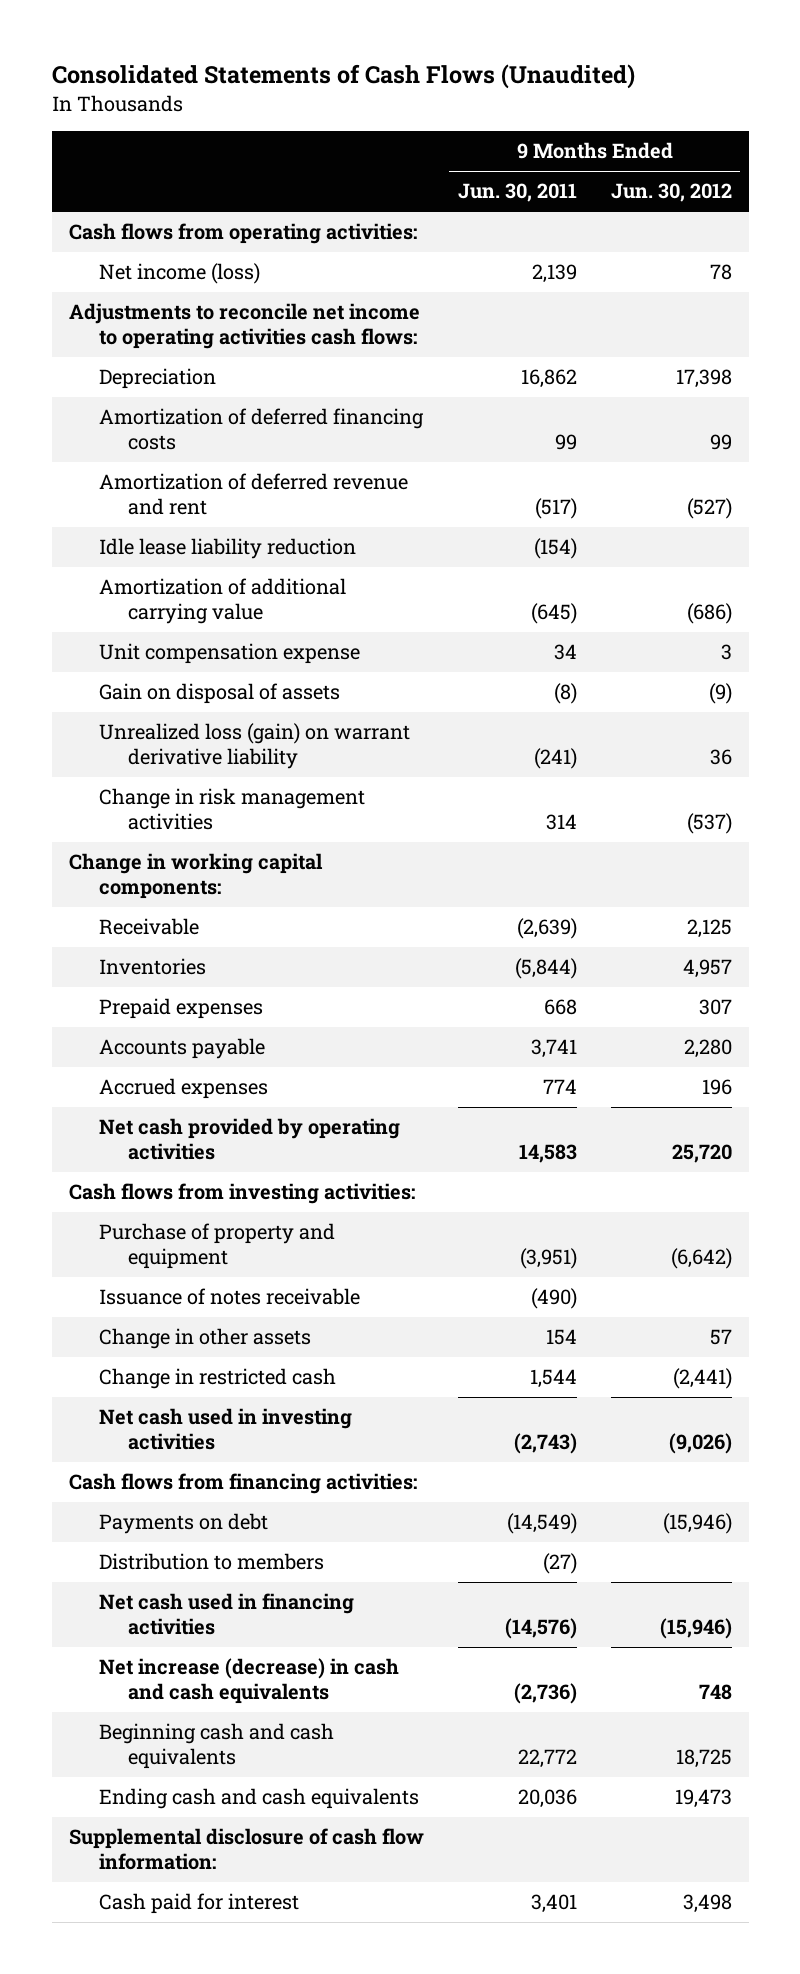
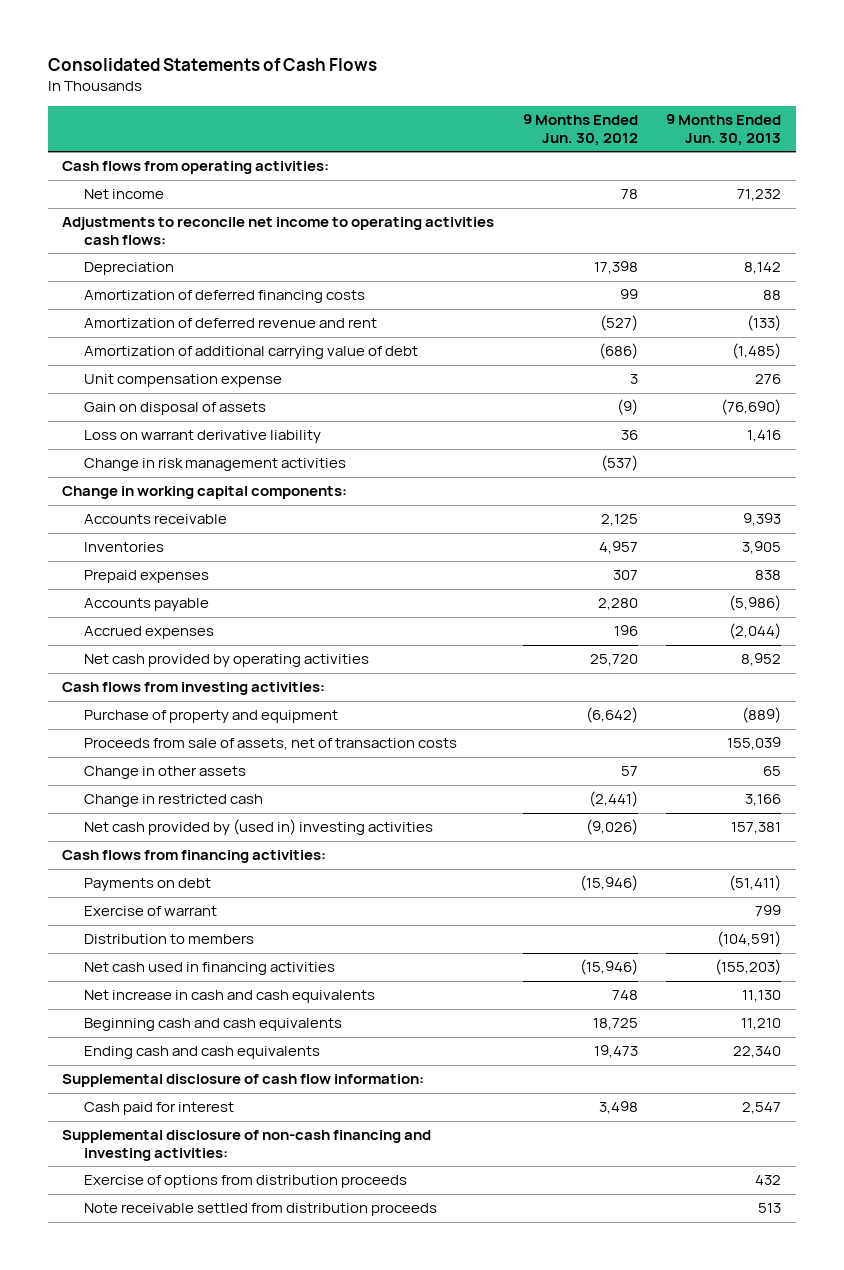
- Consolidated Statements of Cash Flows (Unaudited)
+ Consolidated Statements of Cash Flows
- | 9 Months Ended Jun. 30, 2011 | 9 Months Ended Jun. 30, 2012
+ | 9 Months Ended Jun. 30, 2012 | 9 Months Ended Jun. 30, 2013
- Net income (loss) | 2,139 | 78
+ Net income | 78 | 71,232
- Idle lease liability reduction | (154) |
- Amortization of additional carrying value | (645) | (686)
+ Amortization of additional carrying value of debt | (686) | (1,485)
- Unrealized loss (gain) on warrant derivative liability | (241) | 36
+ Loss on warrant derivative liability | 36 | 1,416
- Receivable | (2,639) | 2,125
+ Accounts receivable | 2,125 | 9,393
- Issuance of notes receivable | (490) |
+ Proceeds from sale of assets, net of transaction costs | | 155,039
- Net cash used in investing activities | (2,743) | (9,026)
+ Net cash provided by (used in) investing activities | (9,026) | 157,381
+ Exercise of warrant | | 799
- Net increase (decrease) in cash and cash equivalents | (2,736) | 748
+ Net increase in cash and cash equivalents | 748 | 11,130
+ Supplemental disclosure of non-cash financing and investing activities:
+ Exercise of options from distribution proceeds | | 432
+ Note receivable settled from distribution proceeds | | 513

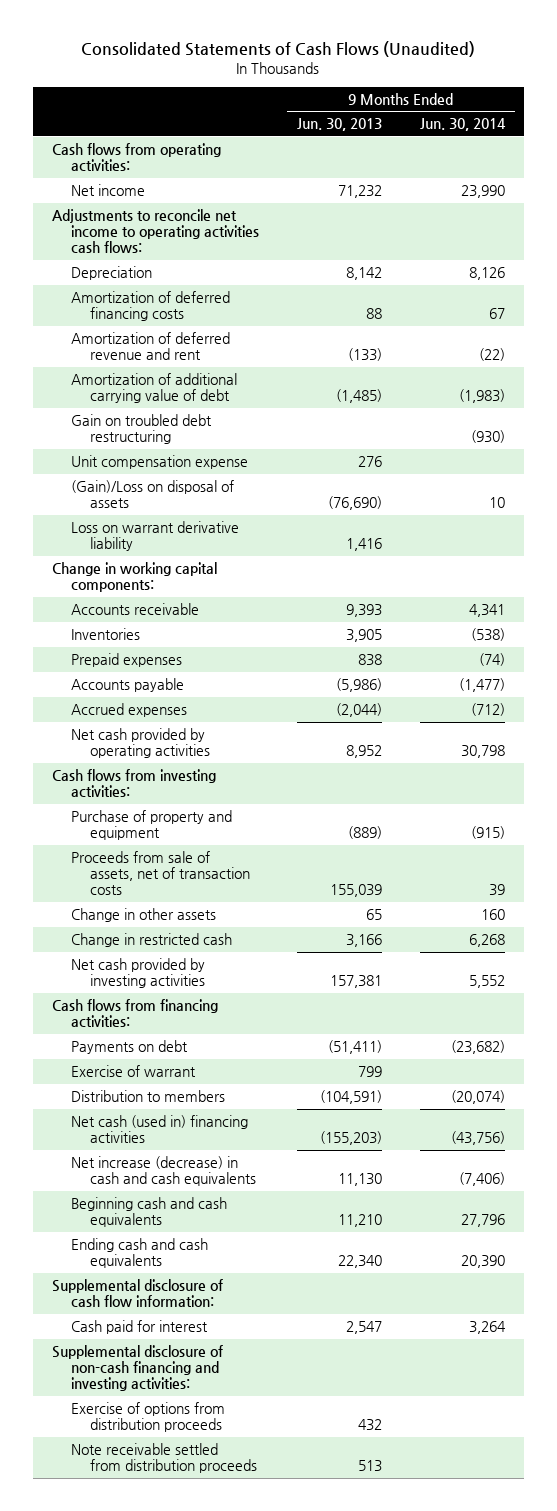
- Consolidated Statements of Cash Flows
+ Consolidated Statements of Cash Flows (Unaudited)
- | 9 Months Ended Jun. 30, 2012 | 9 Months Ended Jun. 30, 2013
+ | 9 Months Ended Jun. 30, 2013 | 9 Months Ended Jun. 30, 2014
+ Gain on troubled debt restructuring | | (930)
- Gain on disposal of assets | (9) | (76,690)
+ (Gain)/Loss on disposal of assets | (76,690) | 10
- Change in risk management activities | (537) |
- Net cash provided by (used in) investing activities | (9,026) | 157,381
+ Net cash provided by investing activities | 157,381 | 5,552
- Net cash used in financing activities | (15,946) | (155,203)
- Net increase in cash and cash equivalents | 748 | 11,130
+ Net cash (used in) financing activities | (155,203) | (43,756)
+ Net increase (decrease) in cash and cash equivalents | 11,130 | (7,406)

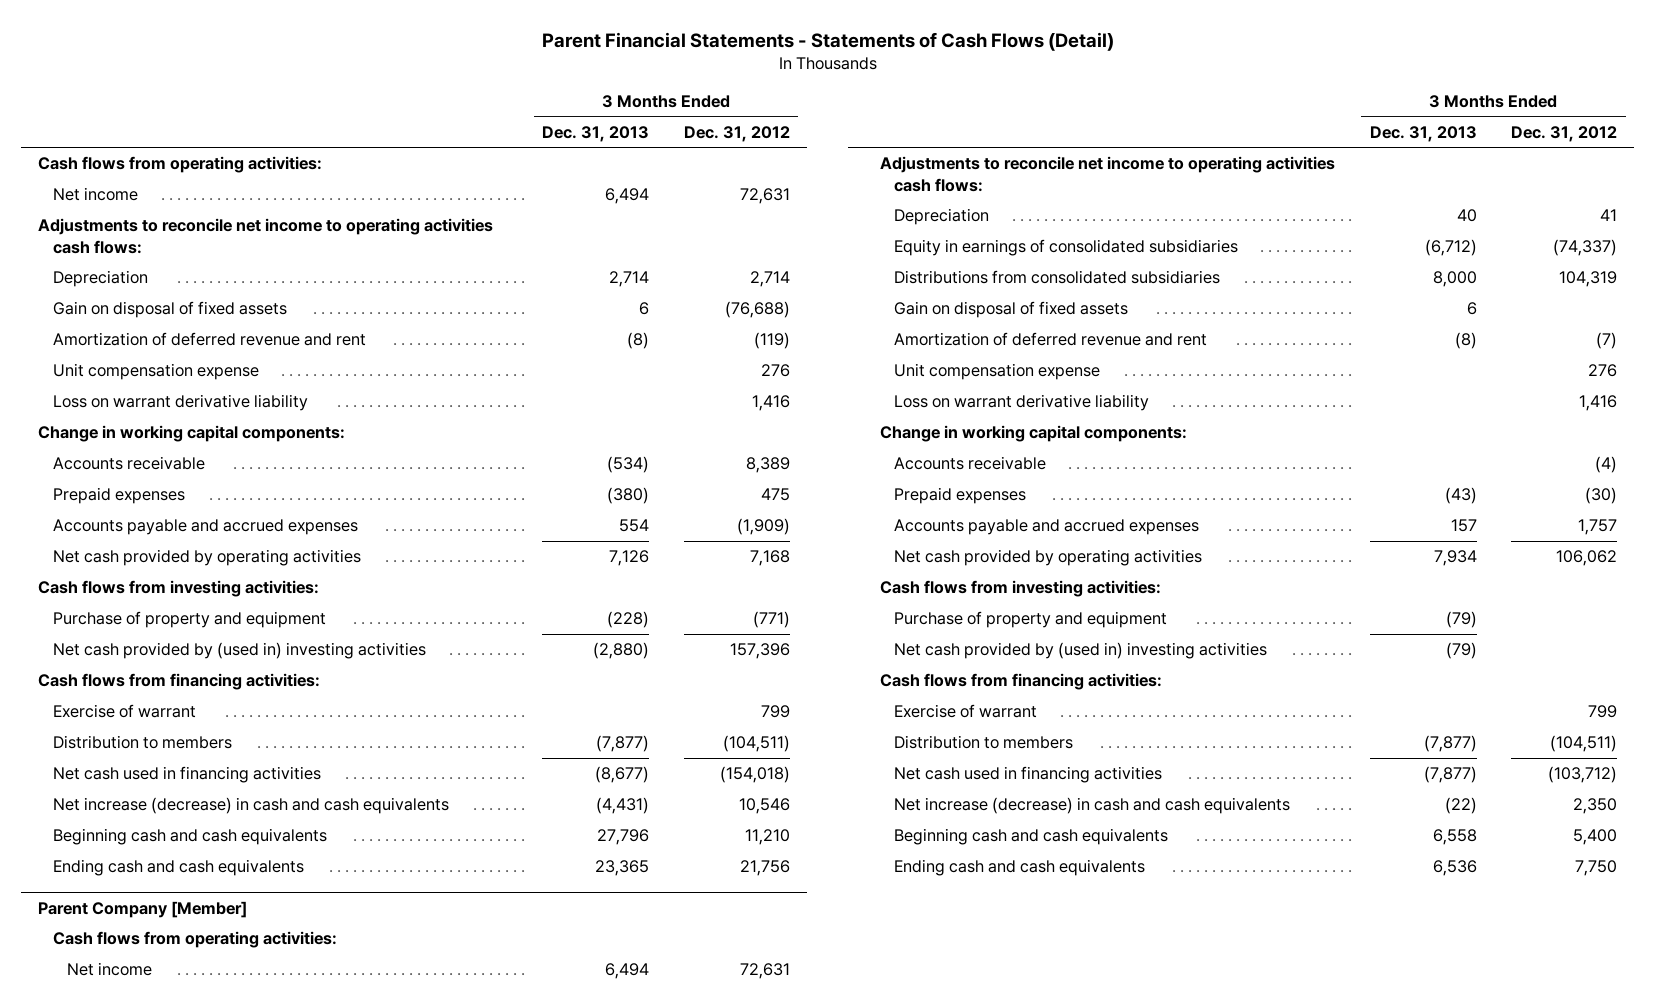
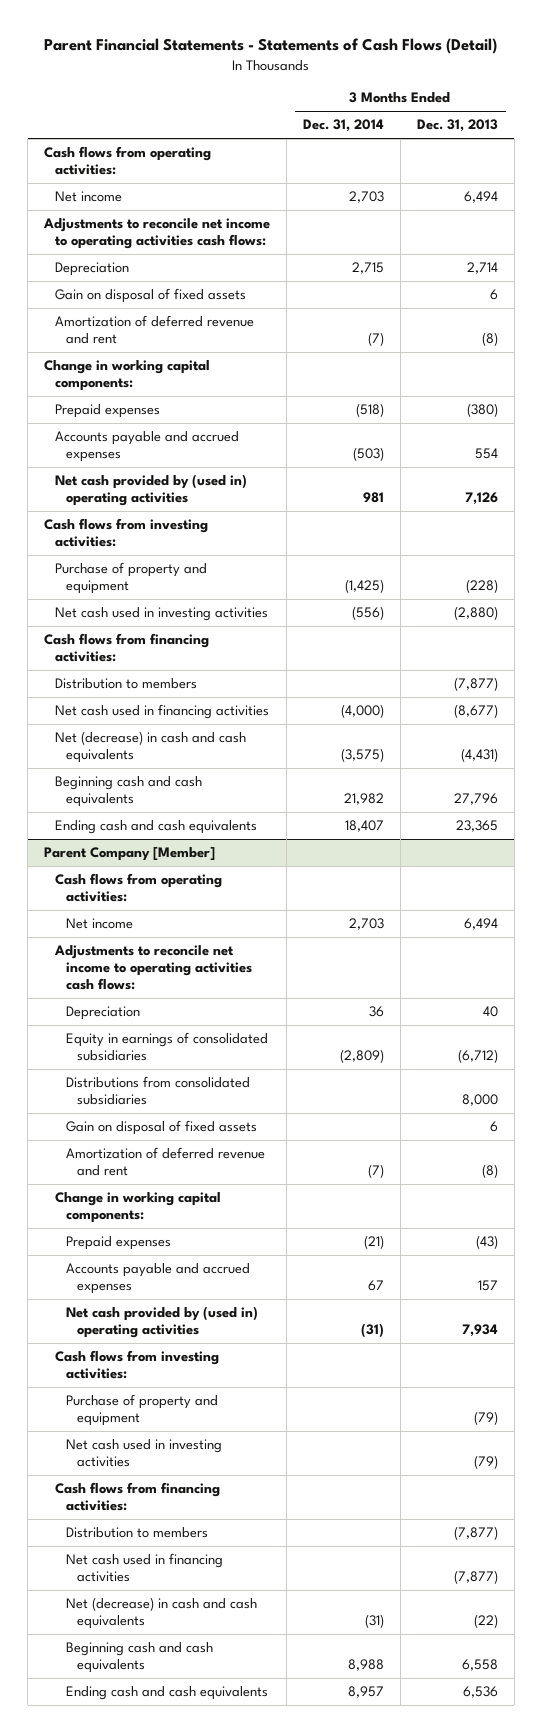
- | 3 Months Ended Dec. 31, 2013 | 3 Months Ended Dec. 31, 2012
+ | 3 Months Ended Dec. 31, 2014 | 3 Months Ended Dec. 31, 2013
- Unit compensation expense | | 276
- Loss on warrant derivative liability | | 1,416
- Accounts receivable | (534) | 8,389
- Net cash provided by operating activities | 7,126 | 7,168
+ Net cash provided by (used in) operating activities | 981 | 7,126
- Net cash provided by (used in) investing activities | (2,880) | 157,396
+ Net cash used in investing activities | (556) | (2,880)
- Exercise of warrant | | 799
- Net increase (decrease) in cash and cash equivalents | (4,431) | 10,546
+ Net (decrease) in cash and cash equivalents | (3,575) | (4,431)
@ Parent Company [Member]
- Unit compensation expense | | 276
- Loss on warrant derivative liability | | 1,416
- Accounts receivable | | (4)
- Net cash provided by operating activities | 7,934 | 106,062
+ Net cash provided by (used in) operating activities | (31) | 7,934
- Net cash provided by (used in) investing activities | (79) |
+ Net cash used in investing activities | | (79)
- Exercise of warrant | | 799
- Net increase (decrease) in cash and cash equivalents | (22) | 2,350
+ Net (decrease) in cash and cash equivalents | (31) | (22)

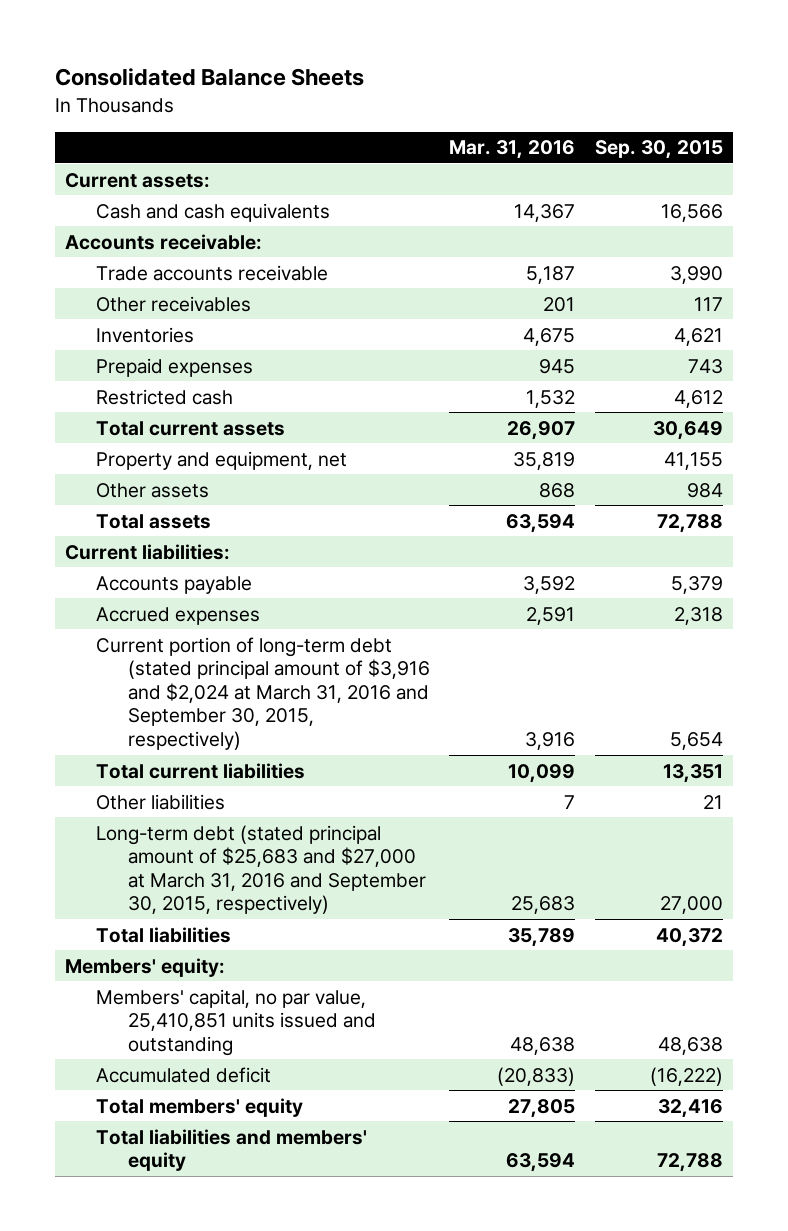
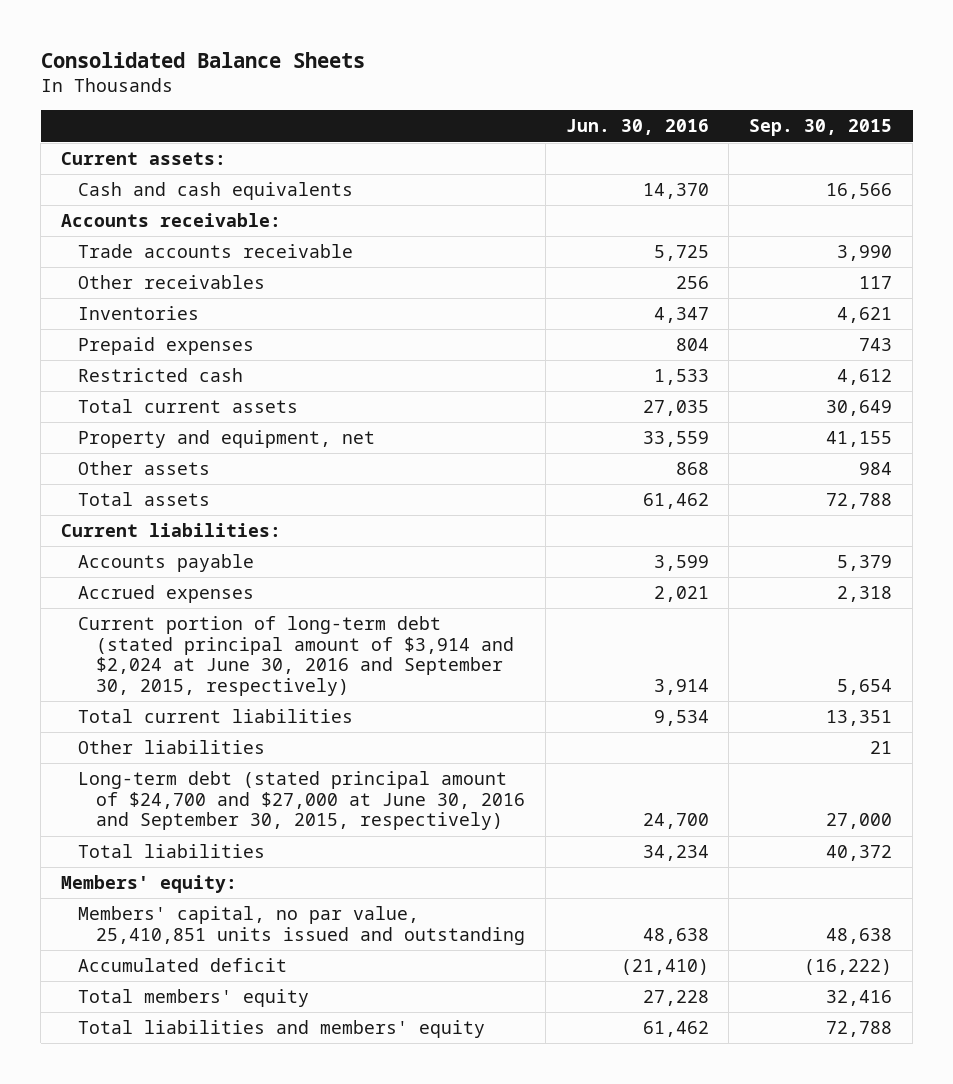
- | Mar. 31, 2016 | Sep. 30, 2015
+ | Jun. 30, 2016 | Sep. 30, 2015
- Current portion of long-term debt (stated principal amount of $3,916 and $2,024 at March 31, 2016 and September 30, 2015, respectively) | 3,916 | 5,654
+ Current portion of long-term debt (stated principal amount of $3,914 and $2,024 at June 30, 2016 and September 30, 2015, respectively) | 3,914 | 5,654
- Long-term debt (stated principal amount of $25,683 and $27,000 at March 31, 2016 and September 30, 2015, respectively) | 25,683 | 27,000
+ Long-term debt (stated principal amount of $24,700 and $27,000 at June 30, 2016 and September 30, 2015, respectively) | 24,700 | 27,000

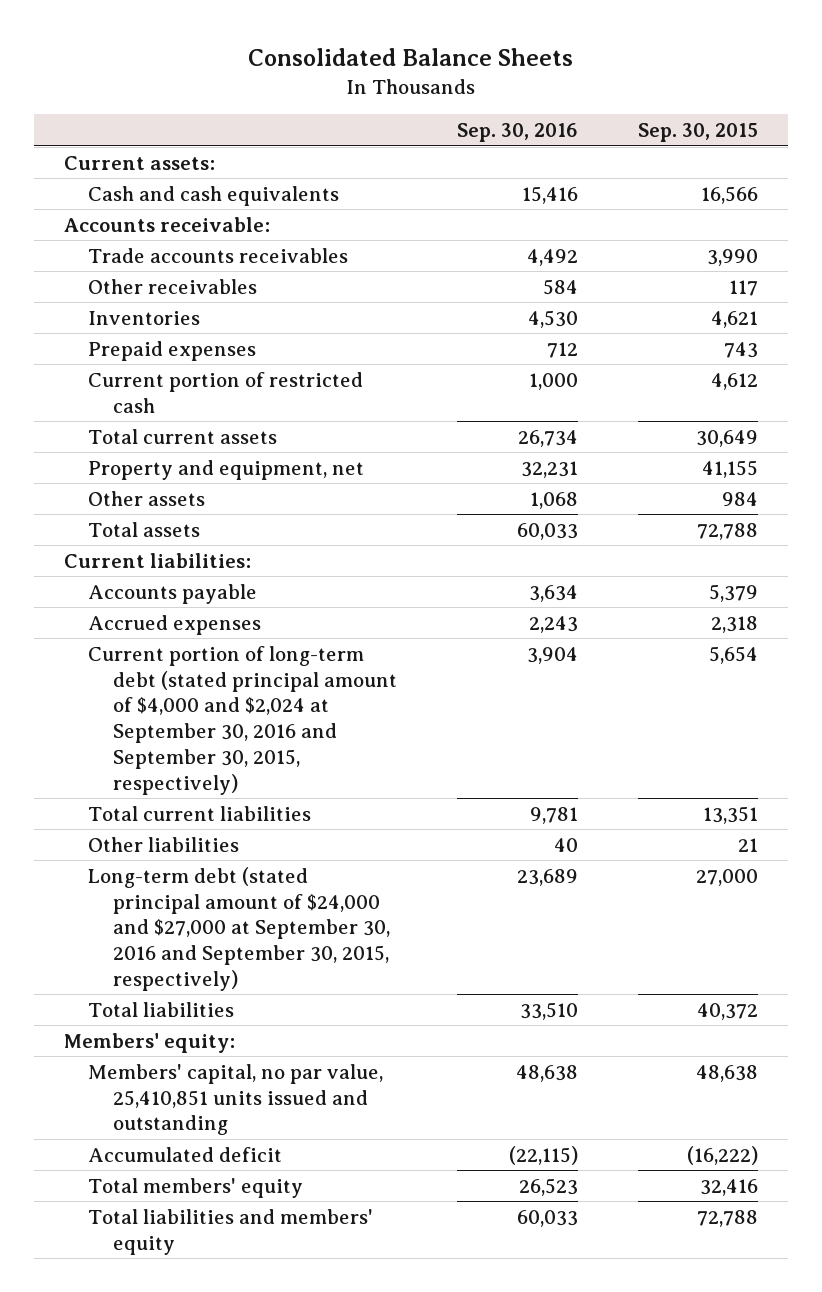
- | Jun. 30, 2016 | Sep. 30, 2015
+ | Sep. 30, 2016 | Sep. 30, 2015
- Trade accounts receivable | 5,725 | 3,990
+ Trade accounts receivables | 4,492 | 3,990
- Restricted cash | 1,533 | 4,612
+ Current portion of restricted cash | 1,000 | 4,612
- Current portion of long-term debt (stated principal amount of $3,914 and $2,024 at June 30, 2016 and September 30, 2015, respectively) | 3,914 | 5,654
+ Current portion of long-term debt (stated principal amount of $4,000 and $2,024 at September 30, 2016 and September 30, 2015, respectively) | 3,904 | 5,654
- Long-term debt (stated principal amount of $24,700 and $27,000 at June 30, 2016 and September 30, 2015, respectively) | 24,700 | 27,000
+ Long-term debt (stated principal amount of $24,000 and $27,000 at September 30, 2016 and September 30, 2015, respectively) | 23,689 | 27,000

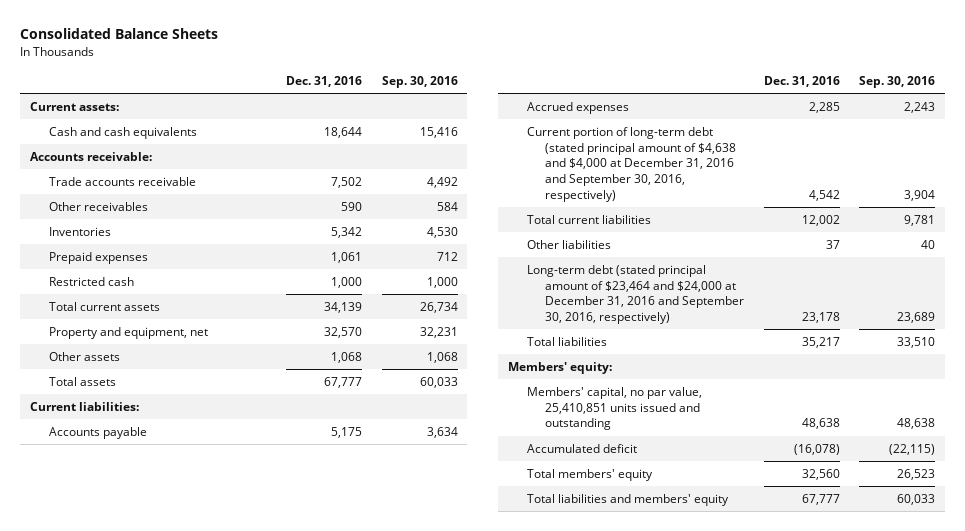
- | Sep. 30, 2016 | Sep. 30, 2015
+ | Dec. 31, 2016 | Sep. 30, 2016
- Trade accounts receivables | 4,492 | 3,990
+ Trade accounts receivable | 7,502 | 4,492
- Current portion of restricted cash | 1,000 | 4,612
+ Restricted cash | 1,000 | 1,000
- Current portion of long-term debt (stated principal amount of $4,000 and $2,024 at September 30, 2016 and September 30, 2015, respectively) | 3,904 | 5,654
+ Current portion of long-term debt (stated principal amount of $4,638 and $4,000 at December 31, 2016 and September 30, 2016, respectively) | 4,542 | 3,904
- Long-term debt (stated principal amount of $24,000 and $27,000 at September 30, 2016 and September 30, 2015, respectively) | 23,689 | 27,000
+ Long-term debt (stated principal amount of $23,464 and $24,000 at December 31, 2016 and September 30, 2016, respectively) | 23,178 | 23,689

